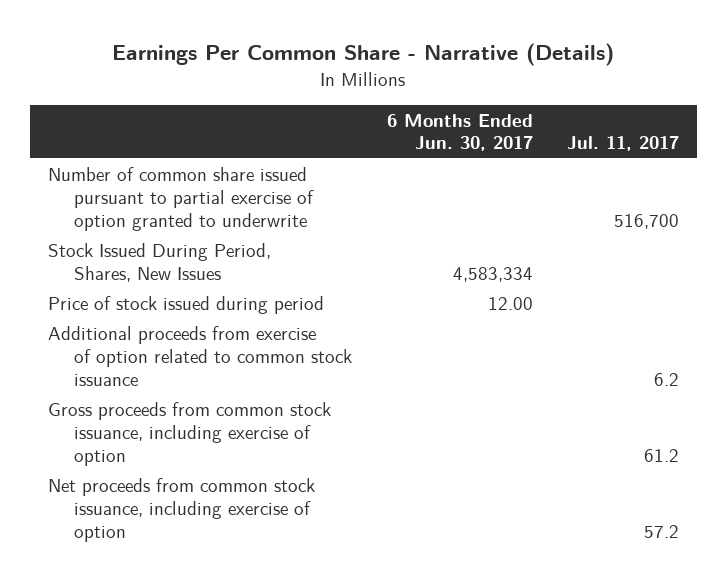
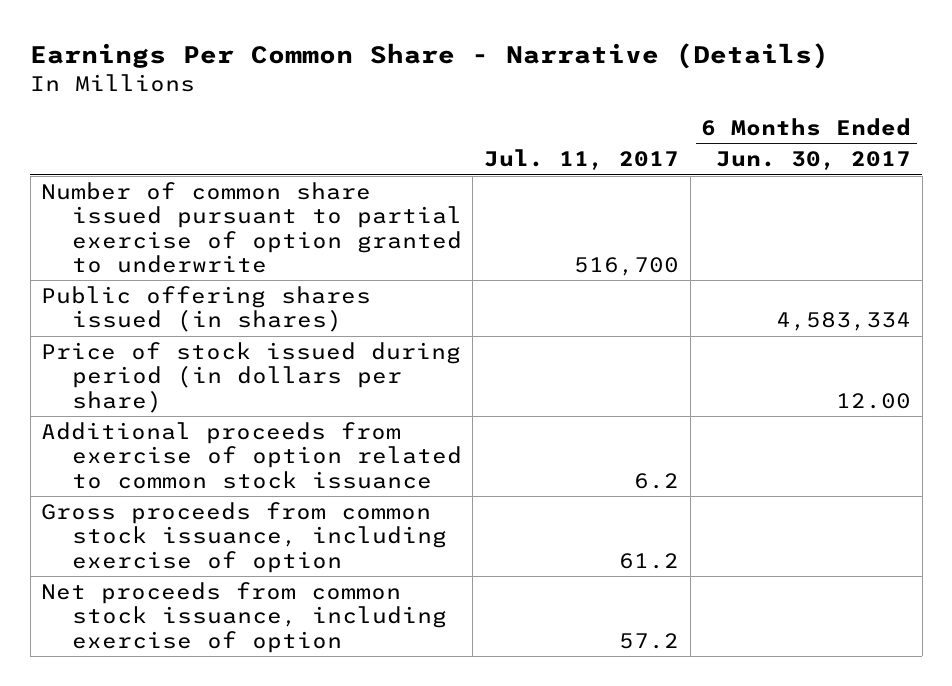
- | 6 Months Ended Jun. 30, 2017 | Jul. 11, 2017
+ | Jul. 11, 2017 | 6 Months Ended Jun. 30, 2017
- Stock Issued During Period, Shares, New Issues | 4,583,334 |
- Price of stock issued during period | 12.00 |
+ Public offering shares issued (in shares) | | 4,583,334
+ Price of stock issued during period (in dollars per share) | | 12.00

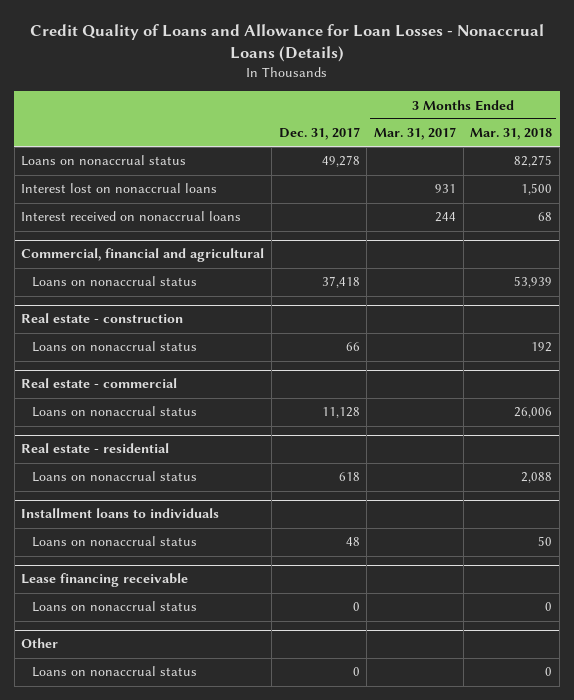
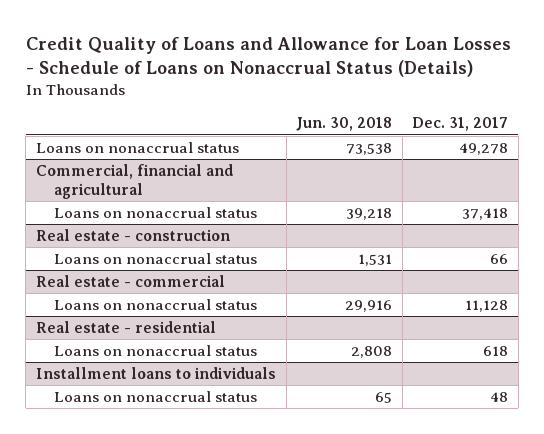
- Credit Quality of Loans and Allowance for Loan Losses - Nonaccrual Loans (Details)
+ Credit Quality of Loans and Allowance for Loan Losses - Schedule of Loans on Nonaccrual Status (Details)
- | Dec. 31, 2017 | 3 Months Ended Mar. 31, 2017 | 3 Months Ended Mar. 31, 2018
+ | Jun. 30, 2018 | Dec. 31, 2017
- Interest lost on nonaccrual loans | | 931 | 1,500
- Interest received on nonaccrual loans | | 244 | 68
- Lease financing receivable
- Loans on nonaccrual status | 0 | | 0
- Other
- Loans on nonaccrual status | 0 | | 0

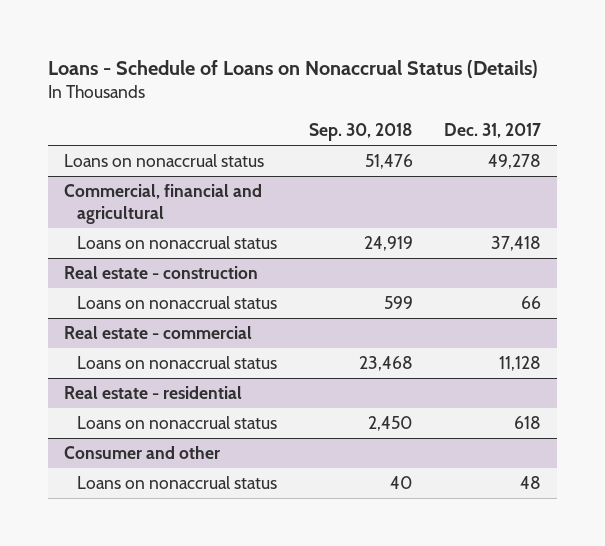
- Credit Quality of Loans and Allowance for Loan Losses - Schedule of Loans on Nonaccrual Status (Details)
+ Loans - Schedule of Loans on Nonaccrual Status (Details)
- | Jun. 30, 2018 | Dec. 31, 2017
+ | Sep. 30, 2018 | Dec. 31, 2017
- Installment loans to individuals
+ Consumer and other

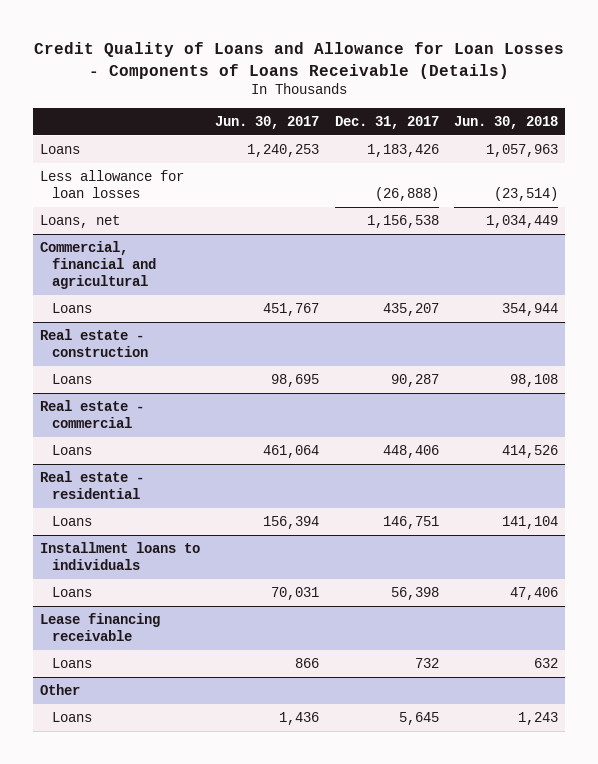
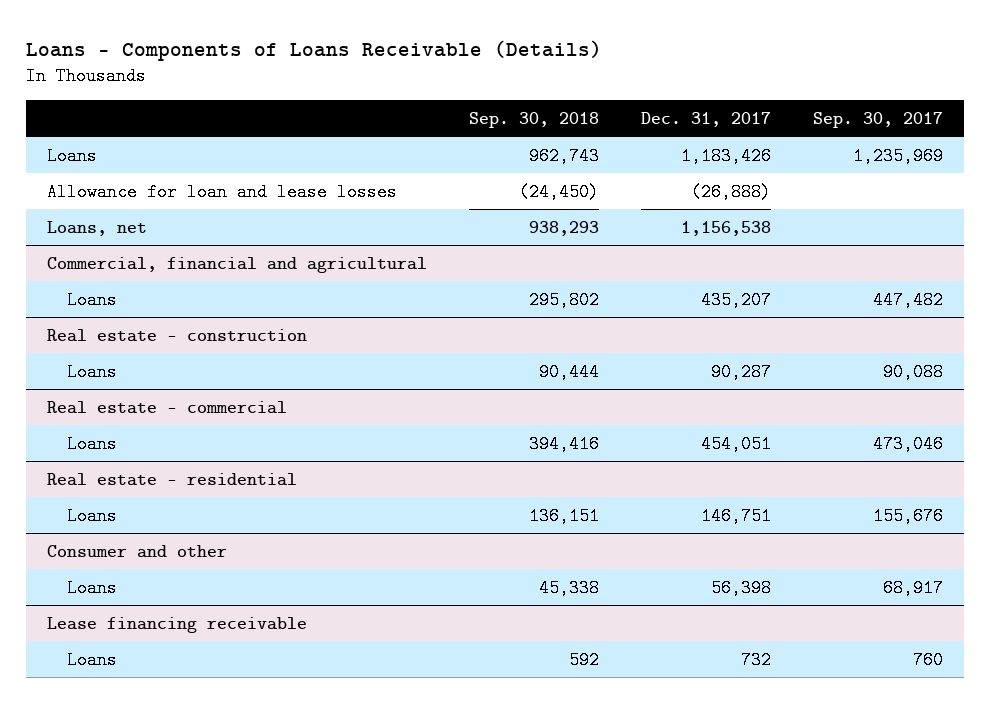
- Credit Quality of Loans and Allowance for Loan Losses - Components of Loans Receivable (Details)
+ Loans - Components of Loans Receivable (Details)
- | Jun. 30, 2017 | Dec. 31, 2017 | Jun. 30, 2018
+ | Sep. 30, 2018 | Dec. 31, 2017 | Sep. 30, 2017
- Less allowance for loan losses | | (26,888) | (23,514)
+ Allowance for loan and lease losses | (24,450) | (26,888) |
@ Real estate - commercial
- Loans | 461,064 | 448,406 | 414,526
+ Loans | 394,416 | 454,051 | 473,046
- Installment loans to individuals
+ Consumer and other
- Other
- Loans | 1,436 | 5,645 | 1,243

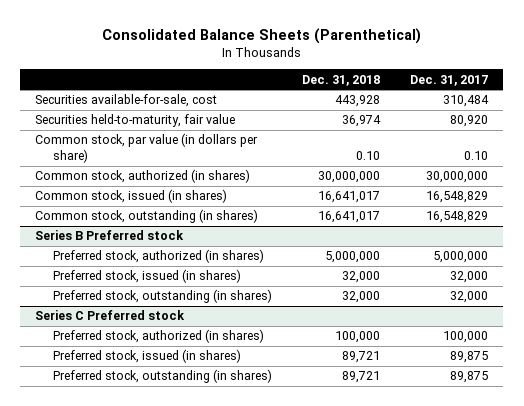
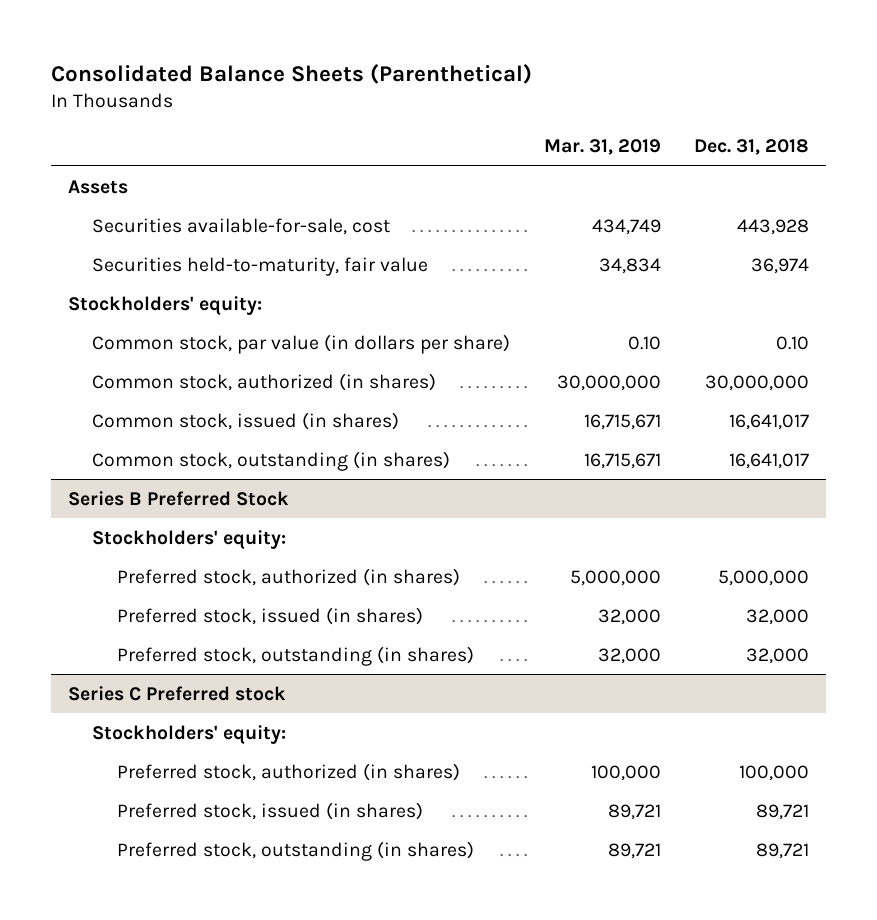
- | Dec. 31, 2018 | Dec. 31, 2017
+ | Mar. 31, 2019 | Dec. 31, 2018
+ Assets
+ Stockholders' equity:
- Series B Preferred stock
+ Series B Preferred Stock
+ Stockholders' equity:
@ Series C Preferred stock
+ Stockholders' equity:

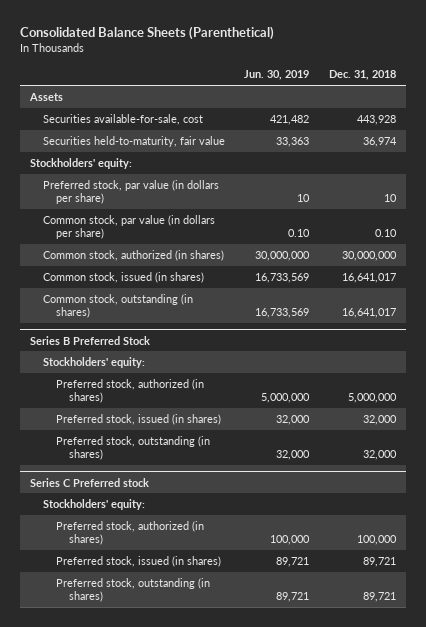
- | Mar. 31, 2019 | Dec. 31, 2018
+ | Jun. 30, 2019 | Dec. 31, 2018
+ Preferred stock, par value (in dollars per share) | 10 | 10

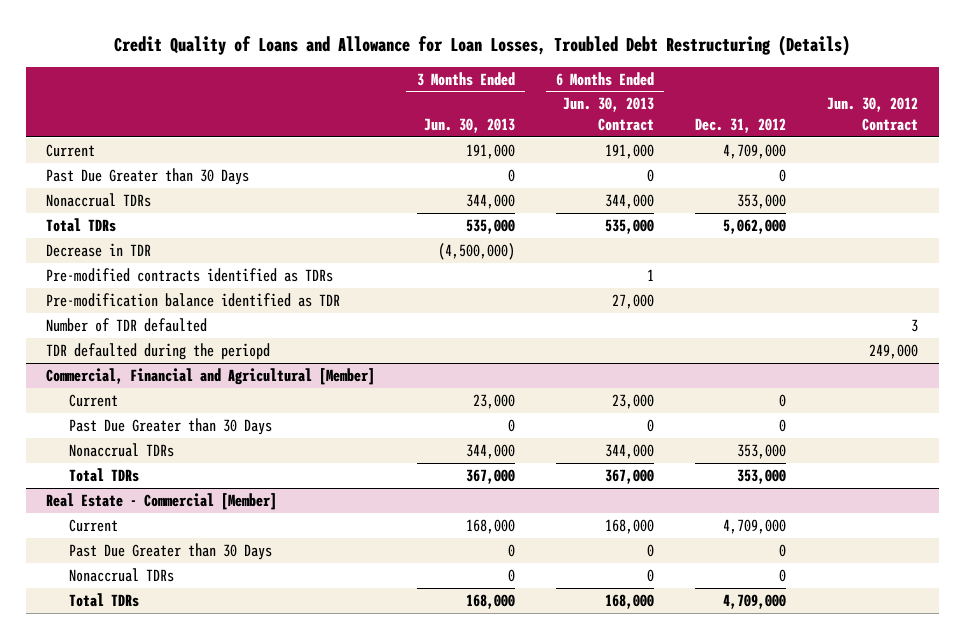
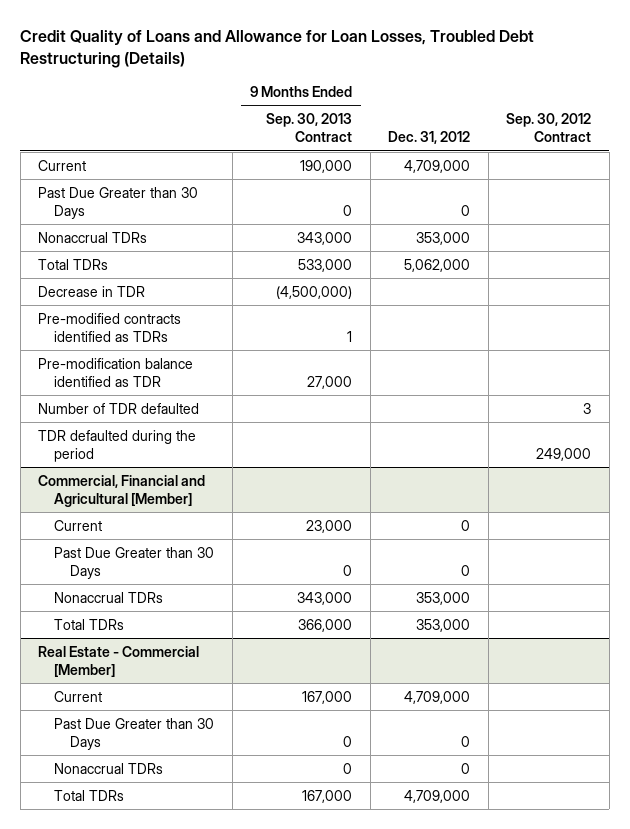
- | 3 Months Ended Jun. 30, 2013 | 6 Months Ended Jun. 30, 2013 Contract | Dec. 31, 2012 | Jun. 30, 2012 Contract
+ | 9 Months Ended Sep. 30, 2013 Contract | Dec. 31, 2012 | Sep. 30, 2012 Contract
- TDR defaulted during the periopd | | | | 249,000
+ TDR defaulted during the period | | | 249,000

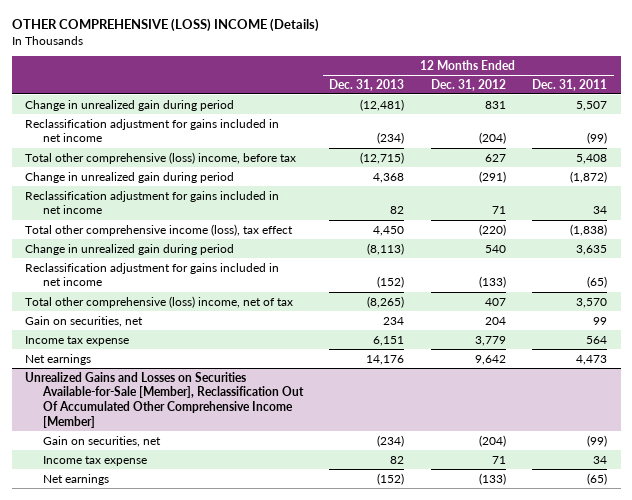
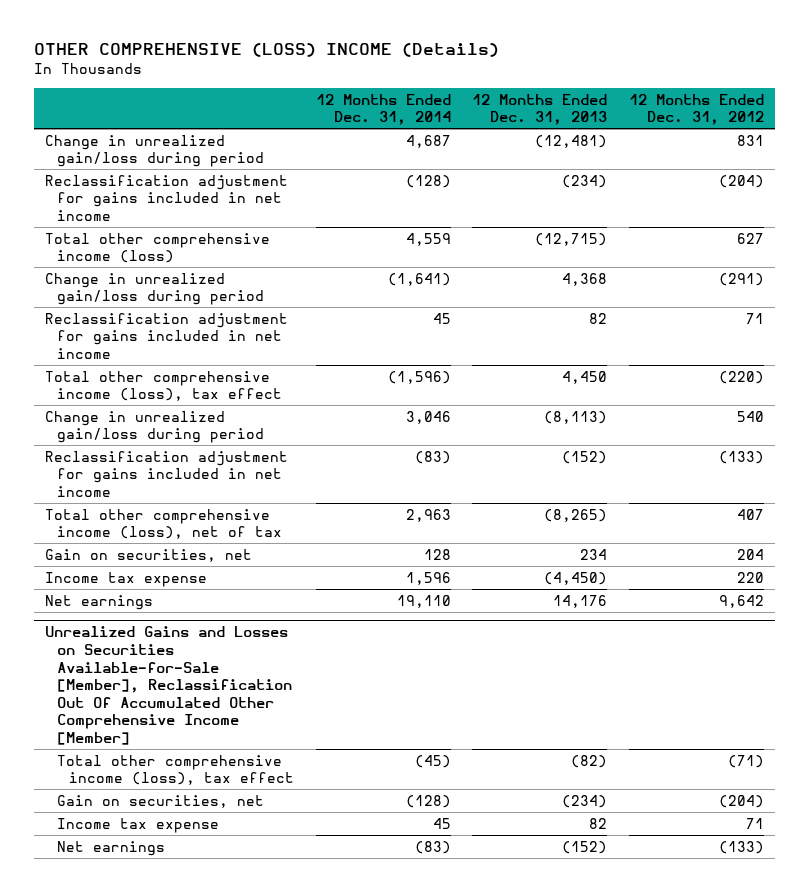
- | 12 Months Ended Dec. 31, 2013 | 12 Months Ended Dec. 31, 2012 | 12 Months Ended Dec. 31, 2011
+ | 12 Months Ended Dec. 31, 2014 | 12 Months Ended Dec. 31, 2013 | 12 Months Ended Dec. 31, 2012
- Change in unrealized gain during period | (12,481) | 831 | 5,507
+ Change in unrealized gain/loss during period | 4,687 | (12,481) | 831
- Total other comprehensive (loss) income, before tax | (12,715) | 627 | 5,408
- Change in unrealized gain during period | 4,368 | (291) | (1,872)
+ Total other comprehensive income (loss) | 4,559 | (12,715) | 627
+ Change in unrealized gain/loss during period | (1,641) | 4,368 | (291)
- Change in unrealized gain during period | (8,113) | 540 | 3,635
+ Change in unrealized gain/loss during period | 3,046 | (8,113) | 540
- Total other comprehensive (loss) income, net of tax | (8,265) | 407 | 3,570
+ Total other comprehensive income (loss), net of tax | 2,963 | (8,265) | 407
- Income tax expense | 6,151 | 3,779 | 564
+ Income tax expense | 1,596 | (4,450) | 220
@ Unrealized Gains and Losses on Securities Available-for-Sale [Member], Reclassification Out Of Accumulated Other Comprehensive Income [Member]
+ Total other comprehensive income (loss), tax effect | (45) | (82) | (71)

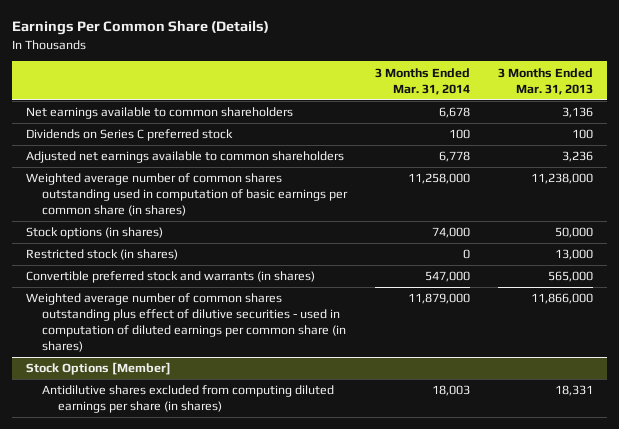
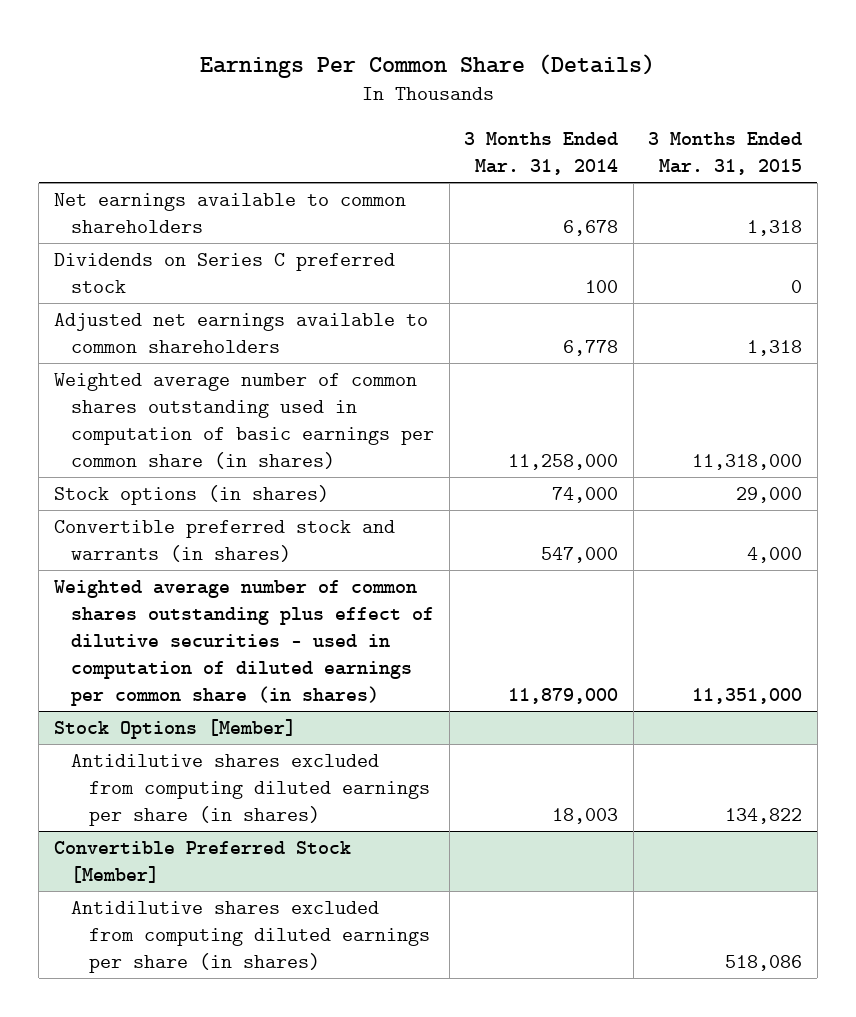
- | 3 Months Ended Mar. 31, 2014 | 3 Months Ended Mar. 31, 2013
+ | 3 Months Ended Mar. 31, 2014 | 3 Months Ended Mar. 31, 2015
- Restricted stock (in shares) | 0 | 13,000
+ Convertible Preferred Stock [Member]
+ Antidilutive shares excluded from computing diluted earnings per share (in shares) | | 518,086

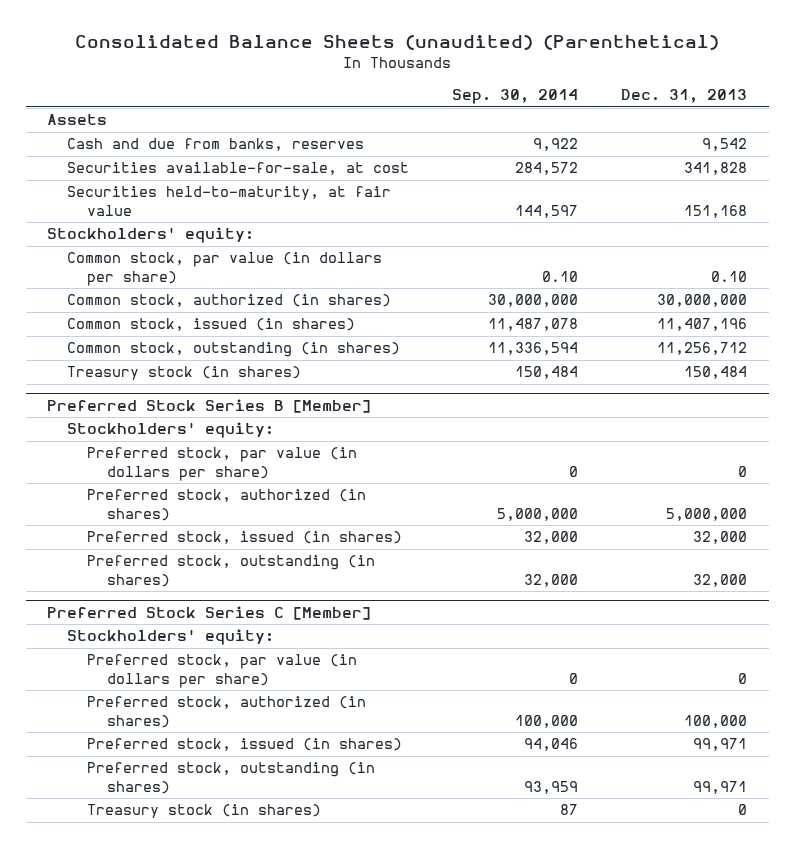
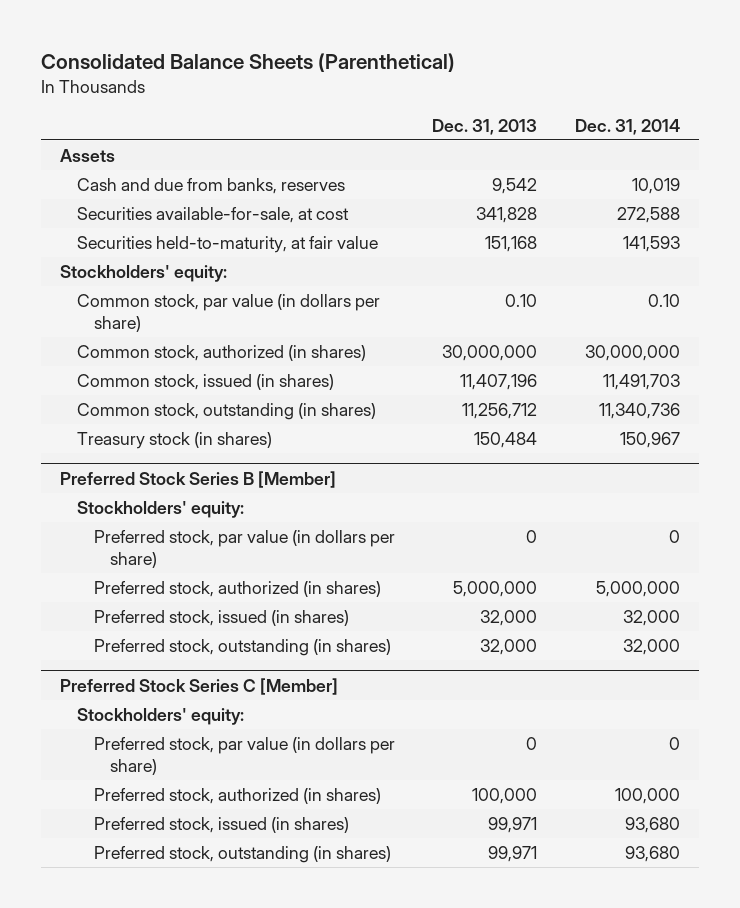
- Consolidated Balance Sheets (unaudited) (Parenthetical)
+ Consolidated Balance Sheets (Parenthetical)
- | Sep. 30, 2014 | Dec. 31, 2013
+ | Dec. 31, 2013 | Dec. 31, 2014
@ Preferred Stock Series C [Member]
- Treasury stock (in shares) | 87 | 0

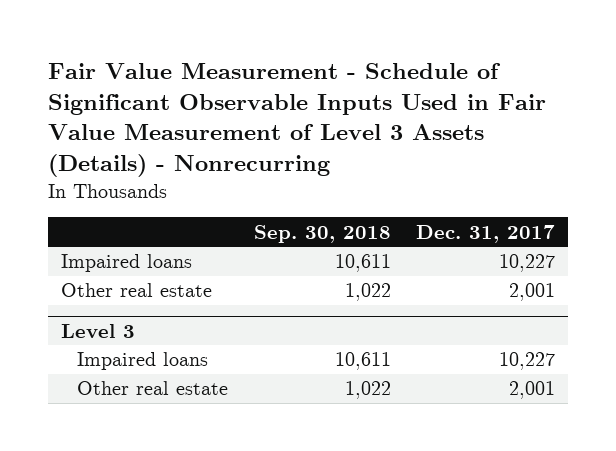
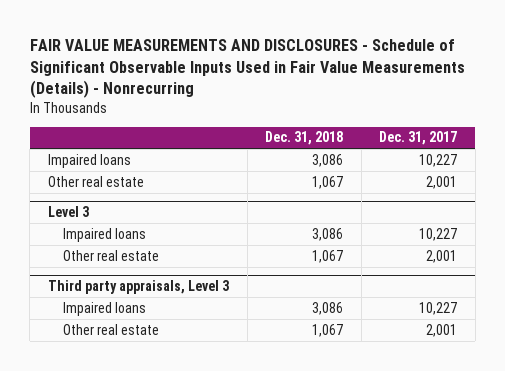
- Fair Value Measurement - Schedule of Significant Observable Inputs Used in Fair Value Measurement of Level 3 Assets (Details) - Nonrecurring
+ FAIR VALUE MEASUREMENTS AND DISCLOSURES - Schedule of Significant Observable Inputs Used in Fair Value Measurements (Details) - Nonrecurring
- | Sep. 30, 2018 | Dec. 31, 2017
+ | Dec. 31, 2018 | Dec. 31, 2017
+ Third party appraisals, Level 3
+ Impaired loans | 3,086 | 10,227
+ Other real estate | 1,067 | 2,001

